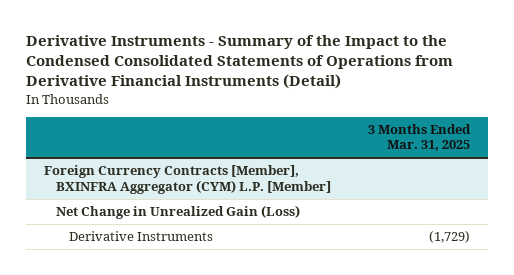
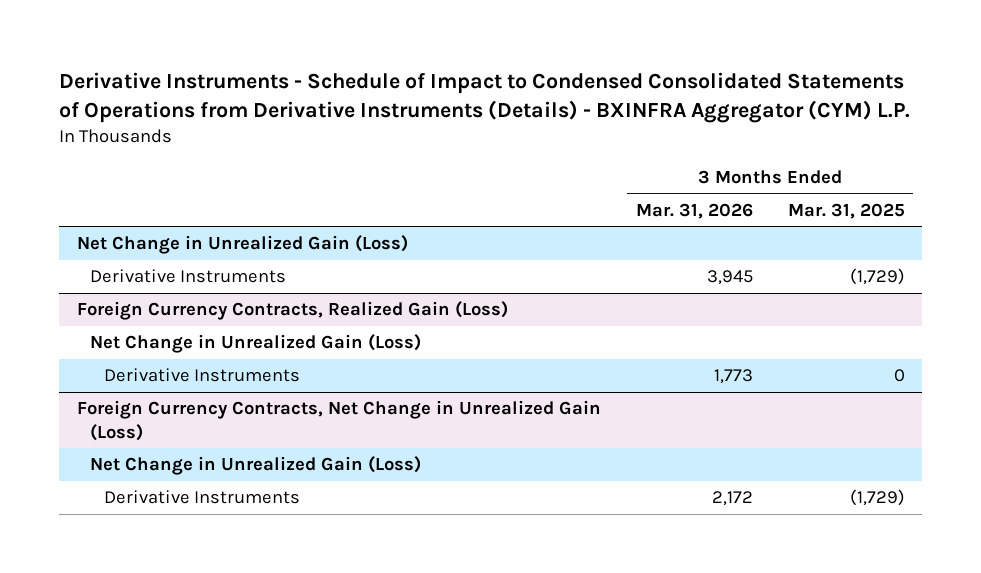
- Derivative Instruments - Summary of the Impact to the Condensed Consolidated Statements of Operations from Derivative Financial Instruments (Detail)
+ Derivative Instruments - Schedule of Impact to Condensed Consolidated Statements of Operations from Derivative Instruments (Details) - BXINFRA Aggregator (CYM) L.P.
- | 3 Months Ended Mar. 31, 2025
+ | 3 Months Ended Mar. 31, 2026 | 3 Months Ended Mar. 31, 2025
- Foreign Currency Contracts [Member], BXINFRA Aggregator (CYM) L.P. [Member]
+ Foreign Currency Contracts, Realized Gain (Loss)
+ Net Change in Unrealized Gain (Loss)
+ Derivative Instruments | 1,773 | 0
+ Foreign Currency Contracts, Net Change in Unrealized Gain (Loss)
+ Net Change in Unrealized Gain (Loss)
+ Derivative Instruments | 2,172 | (1,729)

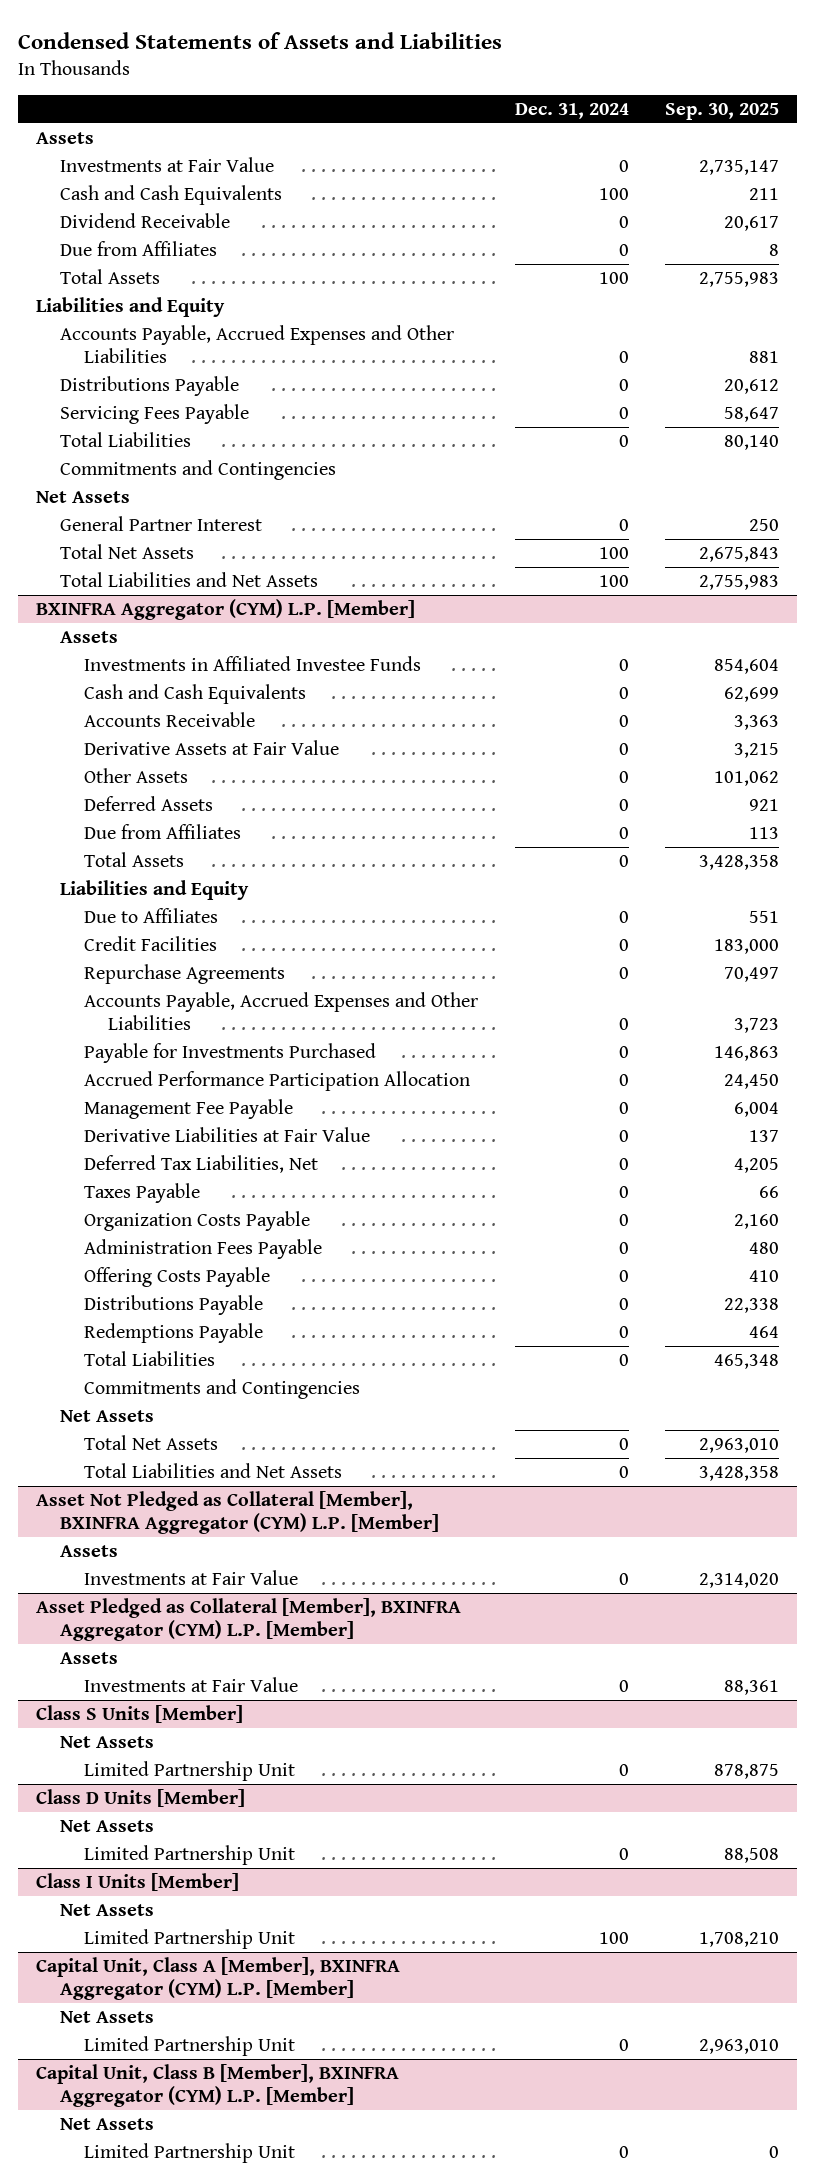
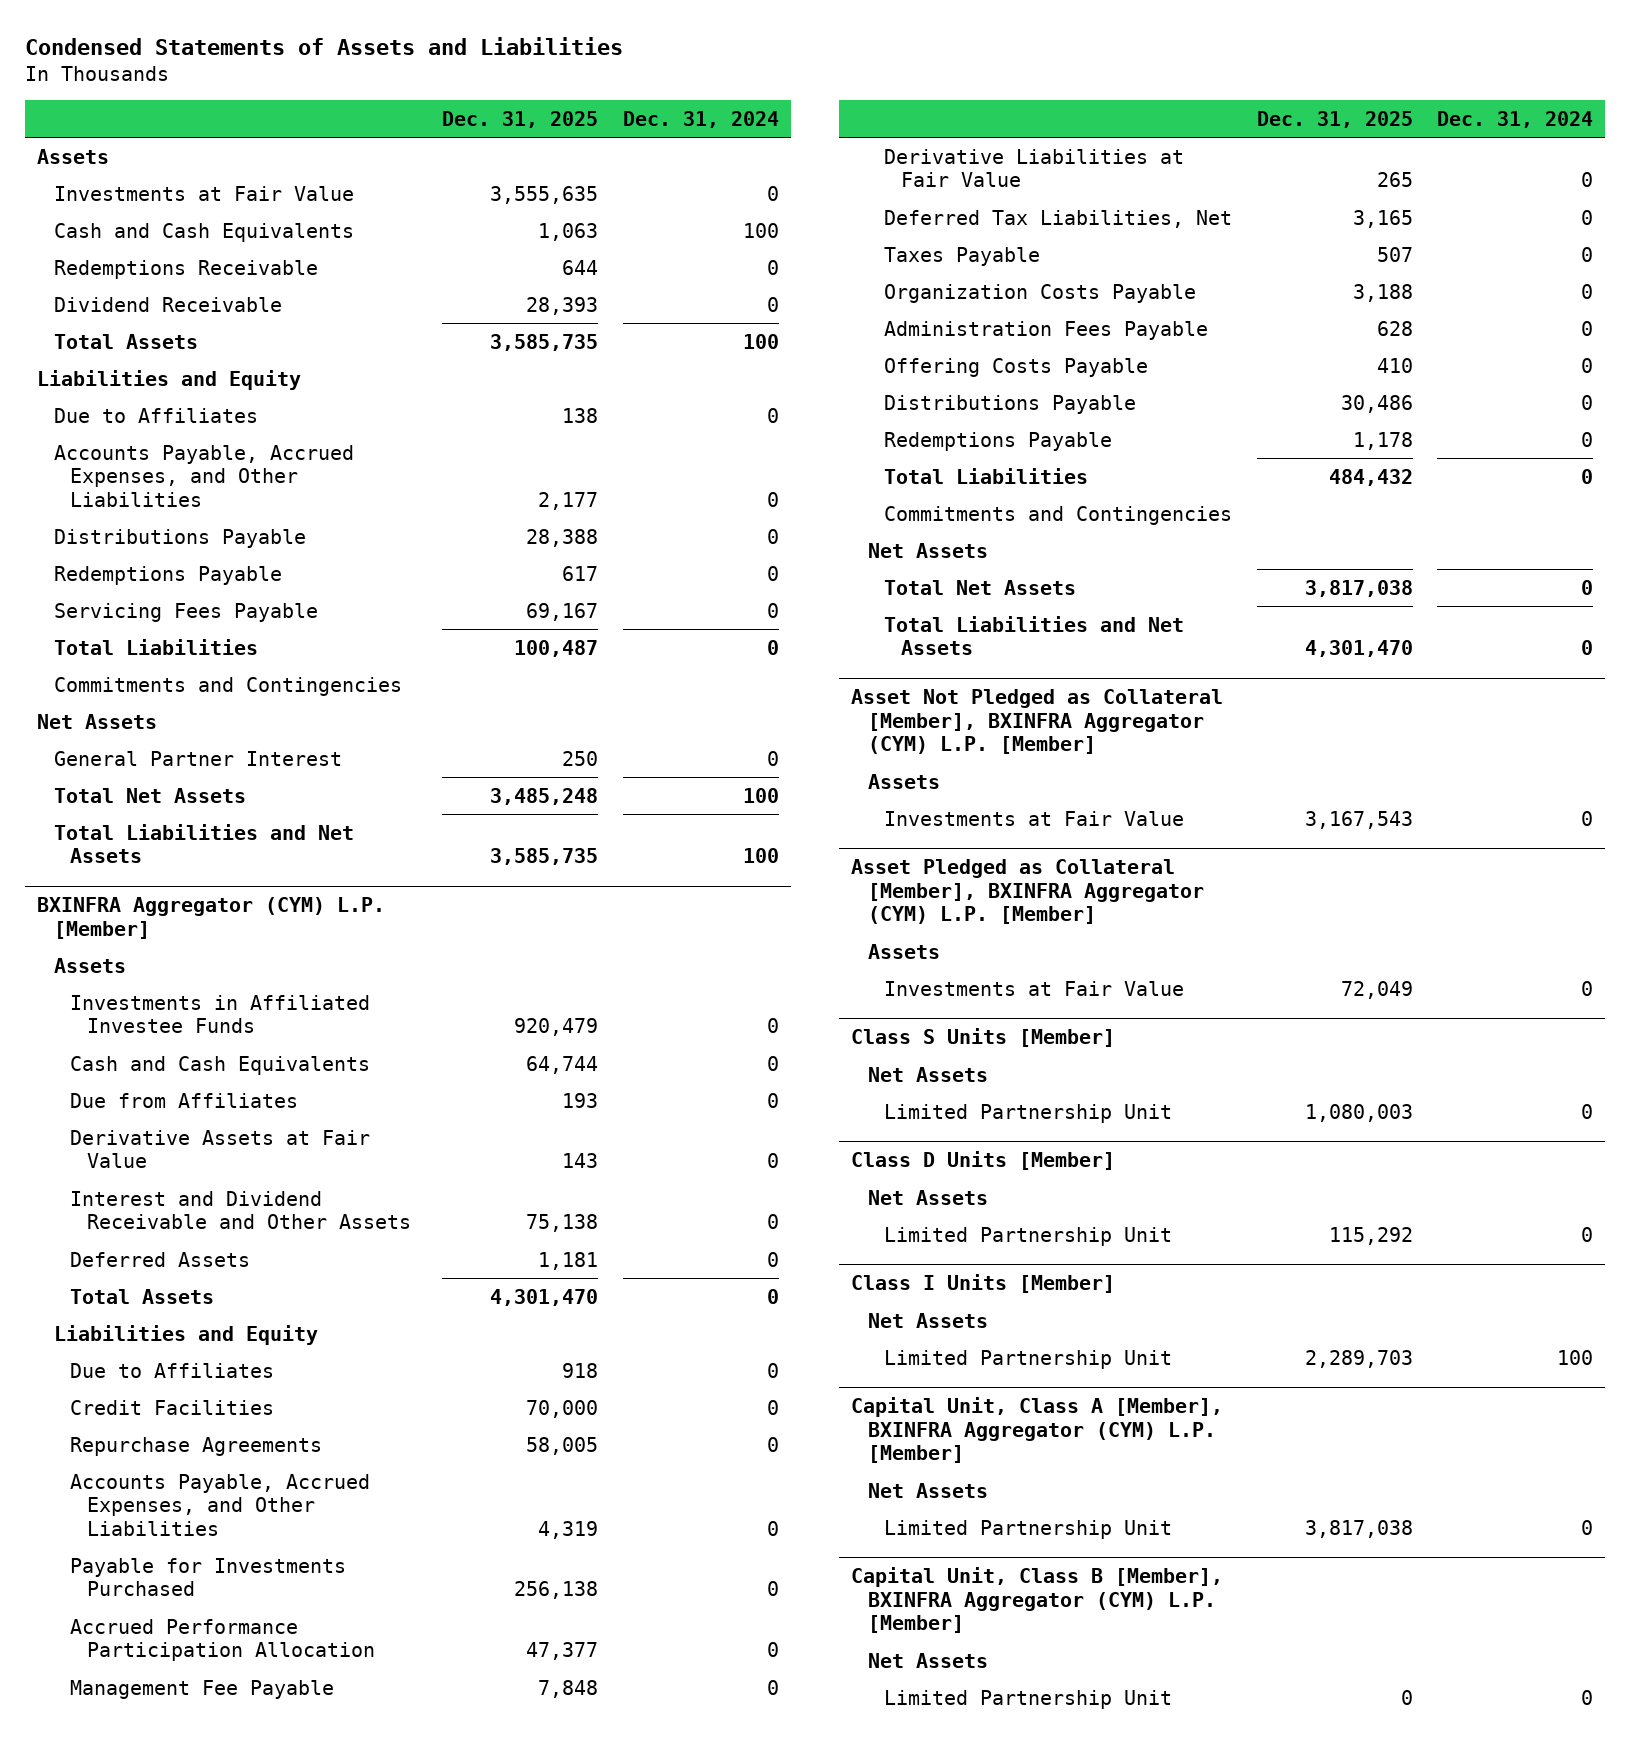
- | Dec. 31, 2024 | Sep. 30, 2025
+ | Dec. 31, 2025 | Dec. 31, 2024
+ Redemptions Receivable | 644 | 0
- Due from Affiliates | 0 | 8
- Accounts Payable, Accrued Expenses and Other Liabilities | 0 | 881
+ Due to Affiliates | 138 | 0
+ Accounts Payable, Accrued Expenses, and Other Liabilities | 2,177 | 0
+ Redemptions Payable | 617 | 0
@ BXINFRA Aggregator (CYM) L.P. [Member]
- Accounts Receivable | 0 | 3,363
moved up: Due from Affiliates | 193 | 0
- Other Assets | 0 | 101,062
+ Interest and Dividend Receivable and Other Assets | 75,138 | 0
- Accounts Payable, Accrued Expenses and Other Liabilities | 0 | 3,723
+ Accounts Payable, Accrued Expenses, and Other Liabilities | 4,319 | 0

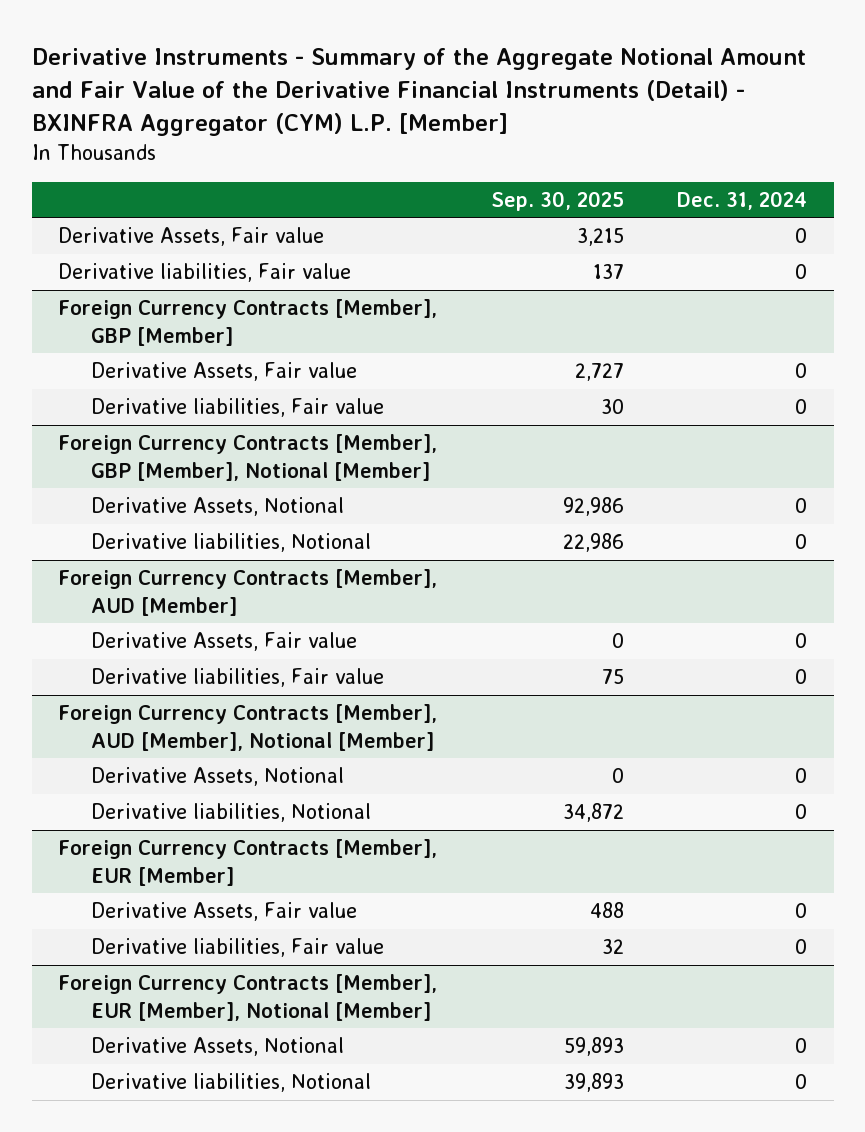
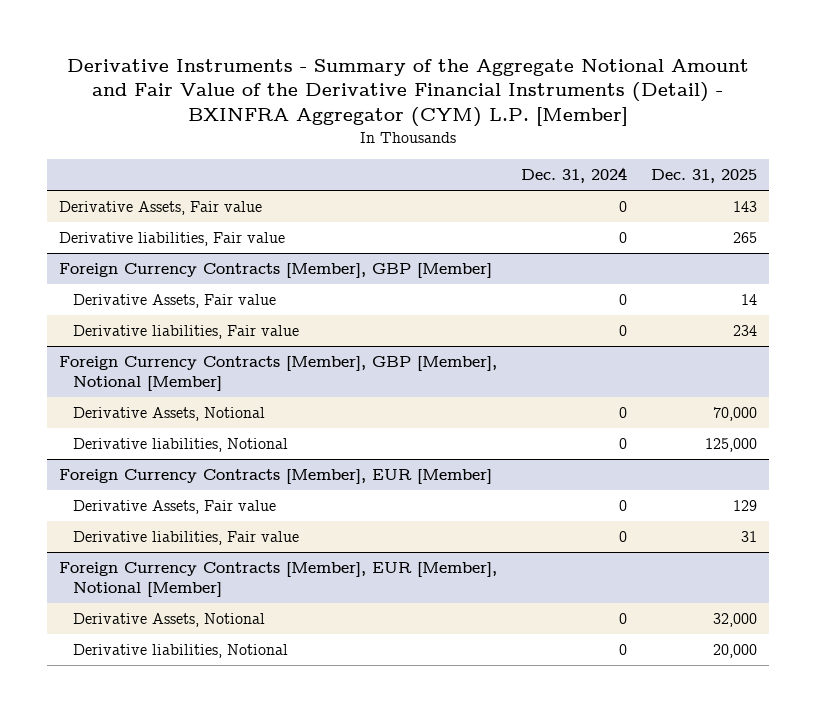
- | Sep. 30, 2025 | Dec. 31, 2024
+ | Dec. 31, 2024 | Dec. 31, 2025
- Foreign Currency Contracts [Member], AUD [Member]
- Derivative Assets, Fair value | 0 | 0
- Derivative liabilities, Fair value | 75 | 0
- Foreign Currency Contracts [Member], AUD [Member], Notional [Member]
- Derivative Assets, Notional | 0 | 0
- Derivative liabilities, Notional | 34,872 | 0

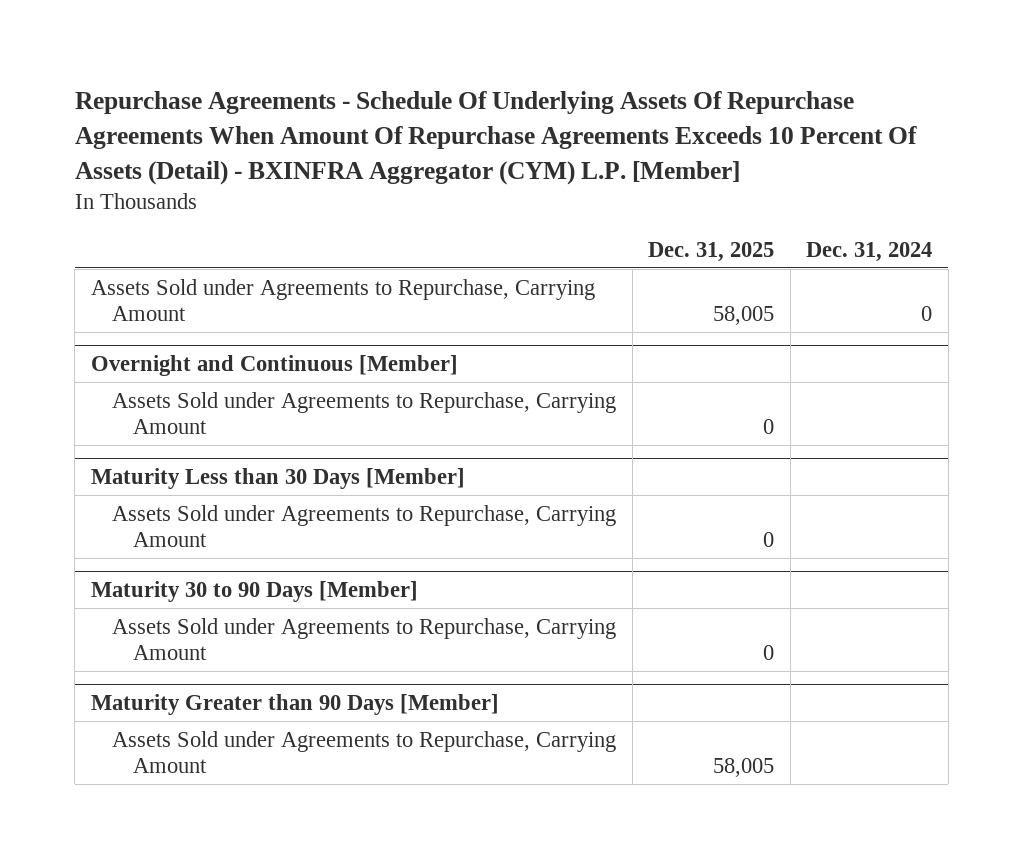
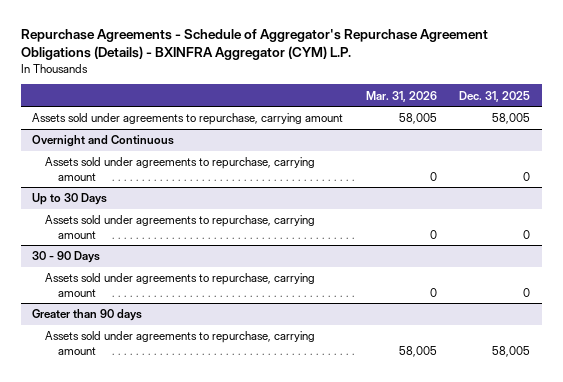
- Repurchase Agreements - Schedule Of Underlying Assets Of Repurchase Agreements When Amount Of Repurchase Agreements Exceeds 10 Percent Of Assets (Detail) - BXINFRA Aggregator (CYM) L.P. [Member]
+ Repurchase Agreements - Schedule of Aggregator's Repurchase Agreement Obligations (Details) - BXINFRA Aggregator (CYM) L.P.
- | Dec. 31, 2025 | Dec. 31, 2024
+ | Mar. 31, 2026 | Dec. 31, 2025
- Assets Sold under Agreements to Repurchase, Carrying Amount | 58,005 | 0
- Overnight and Continuous [Member]
- Assets Sold under Agreements to Repurchase, Carrying Amount | 0 |
- Maturity Less than 30 Days [Member]
- Assets Sold under Agreements to Repurchase, Carrying Amount | 0 |
- Maturity 30 to 90 Days [Member]
- Assets Sold under Agreements to Repurchase, Carrying Amount | 0 |
- Maturity Greater than 90 Days [Member]
- Assets Sold under Agreements to Repurchase, Carrying Amount | 58,005 |
+ Assets sold under agreements to repurchase, carrying amount | 58,005 | 58,005
+ Overnight and Continuous
+ Assets sold under agreements to repurchase, carrying amount | 0 | 0
+ Up to 30 Days
+ Assets sold under agreements to repurchase, carrying amount | 0 | 0
+ 30 - 90 Days
+ Assets sold under agreements to repurchase, carrying amount | 0 | 0
+ Greater than 90 days
+ Assets sold under agreements to repurchase, carrying amount | 58,005 | 58,005

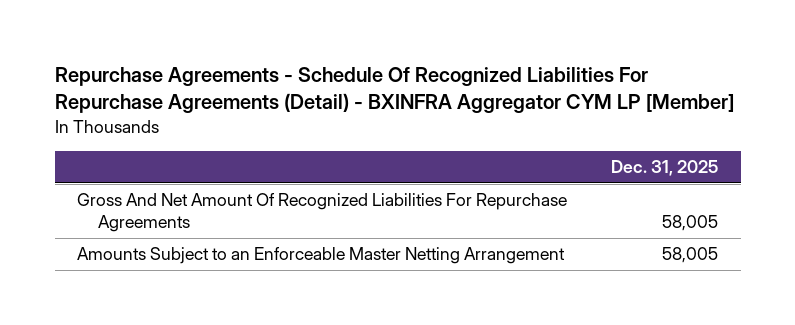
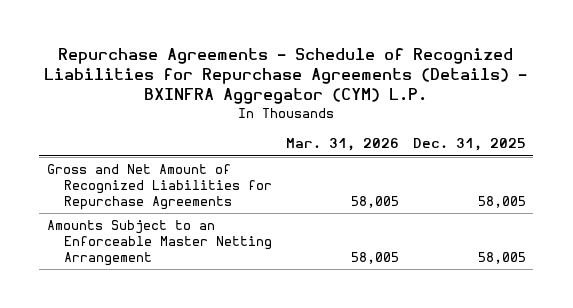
- Repurchase Agreements - Schedule Of Recognized Liabilities For Repurchase Agreements (Detail) - BXINFRA Aggregator CYM LP [Member]
+ Repurchase Agreements - Schedule of Recognized Liabilities for Repurchase Agreements (Details) - BXINFRA Aggregator (CYM) L.P.
- | Dec. 31, 2025
+ | Mar. 31, 2026 | Dec. 31, 2025
- Gross And Net Amount Of Recognized Liabilities For Repurchase Agreements | 58,005
+ Gross and Net Amount of Recognized Liabilities for Repurchase Agreements | 58,005 | 58,005

